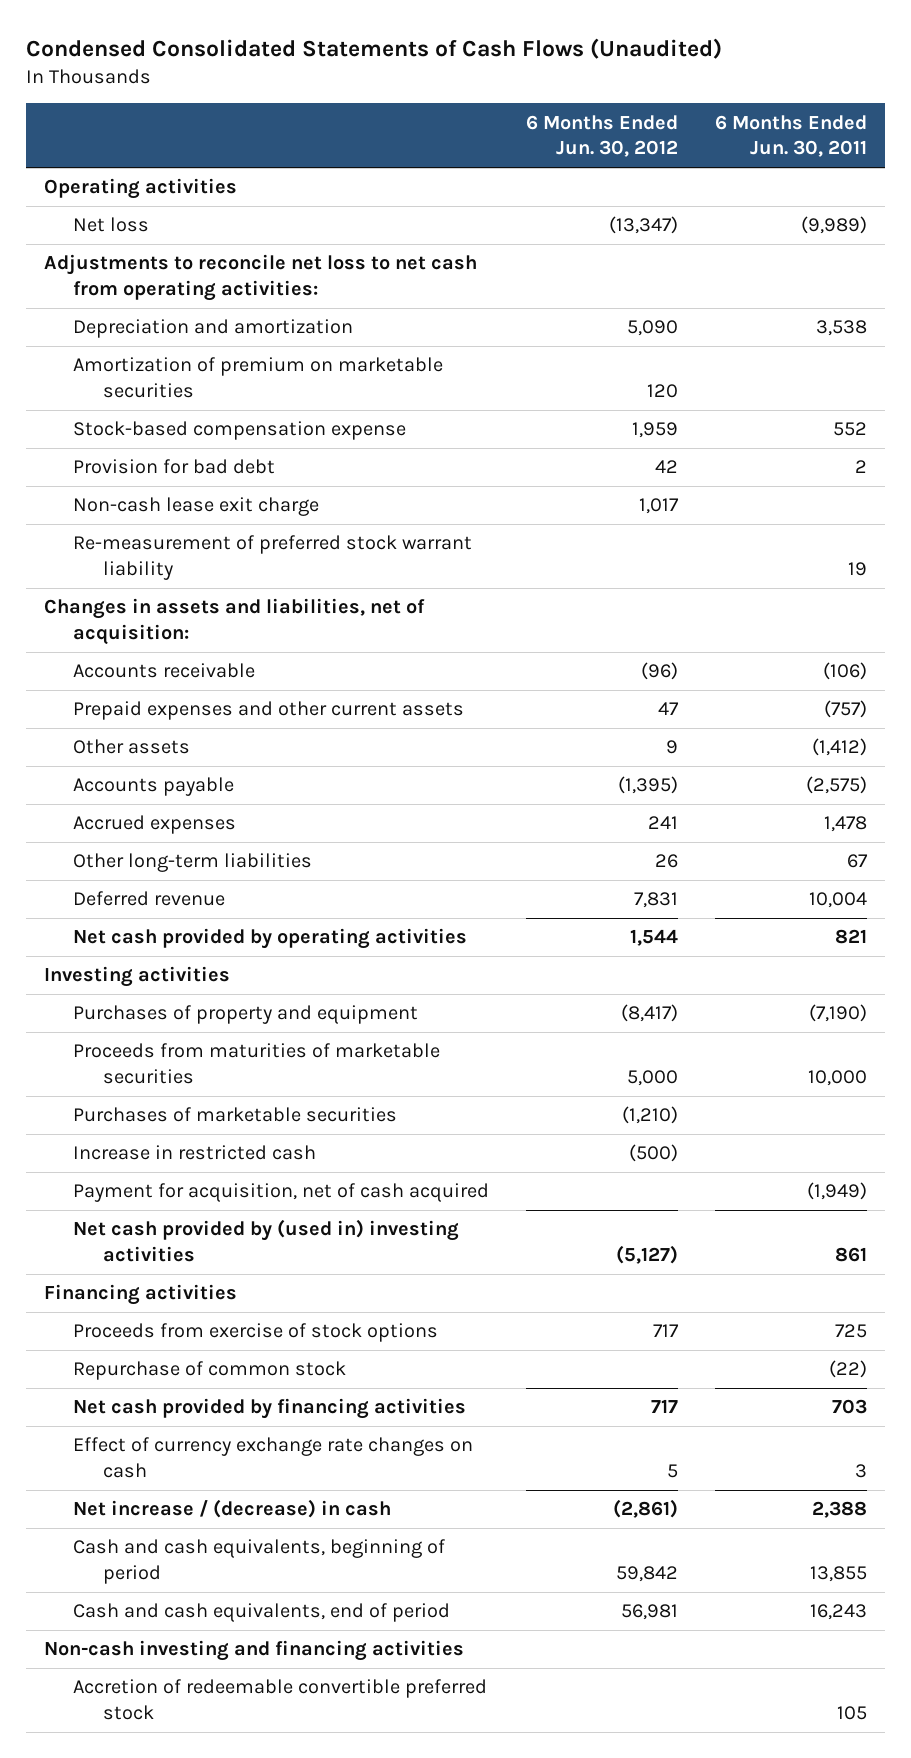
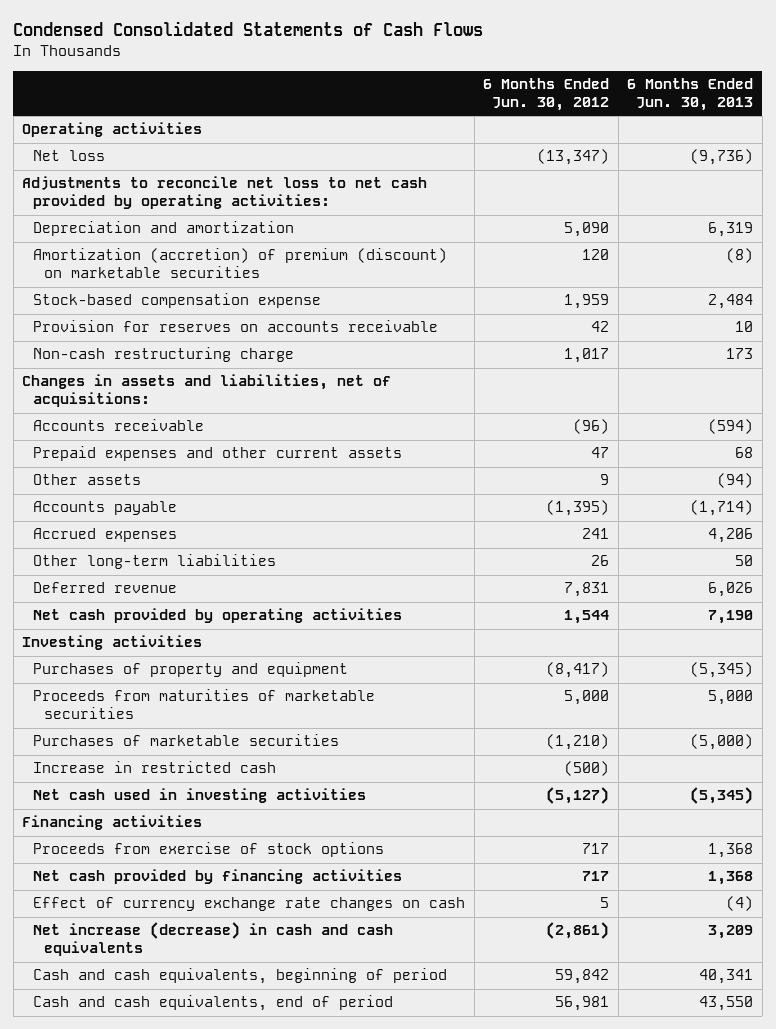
- Condensed Consolidated Statements of Cash Flows (Unaudited)
+ Condensed Consolidated Statements of Cash Flows
- | 6 Months Ended Jun. 30, 2012 | 6 Months Ended Jun. 30, 2011
+ | 6 Months Ended Jun. 30, 2012 | 6 Months Ended Jun. 30, 2013
- Adjustments to reconcile net loss to net cash from operating activities:
+ Adjustments to reconcile net loss to net cash provided by operating activities:
- Amortization of premium on marketable securities | 120 |
+ Amortization (accretion) of premium (discount) on marketable securities | 120 | (8)
- Provision for bad debt | 42 | 2
- Non-cash lease exit charge | 1,017 |
- Re-measurement of preferred stock warrant liability | | 19
- Changes in assets and liabilities, net of acquisition:
+ Provision for reserves on accounts receivable | 42 | 10
+ Non-cash restructuring charge | 1,017 | 173
+ Changes in assets and liabilities, net of acquisitions:
- Payment for acquisition, net of cash acquired | | (1,949)
- Net cash provided by (used in) investing activities | (5,127) | 861
+ Net cash used in investing activities | (5,127) | (5,345)
- Repurchase of common stock | | (22)
- Net increase / (decrease) in cash | (2,861) | 2,388
+ Net increase (decrease) in cash and cash equivalents | (2,861) | 3,209
- Non-cash investing and financing activities
- Accretion of redeemable convertible preferred stock | | 105

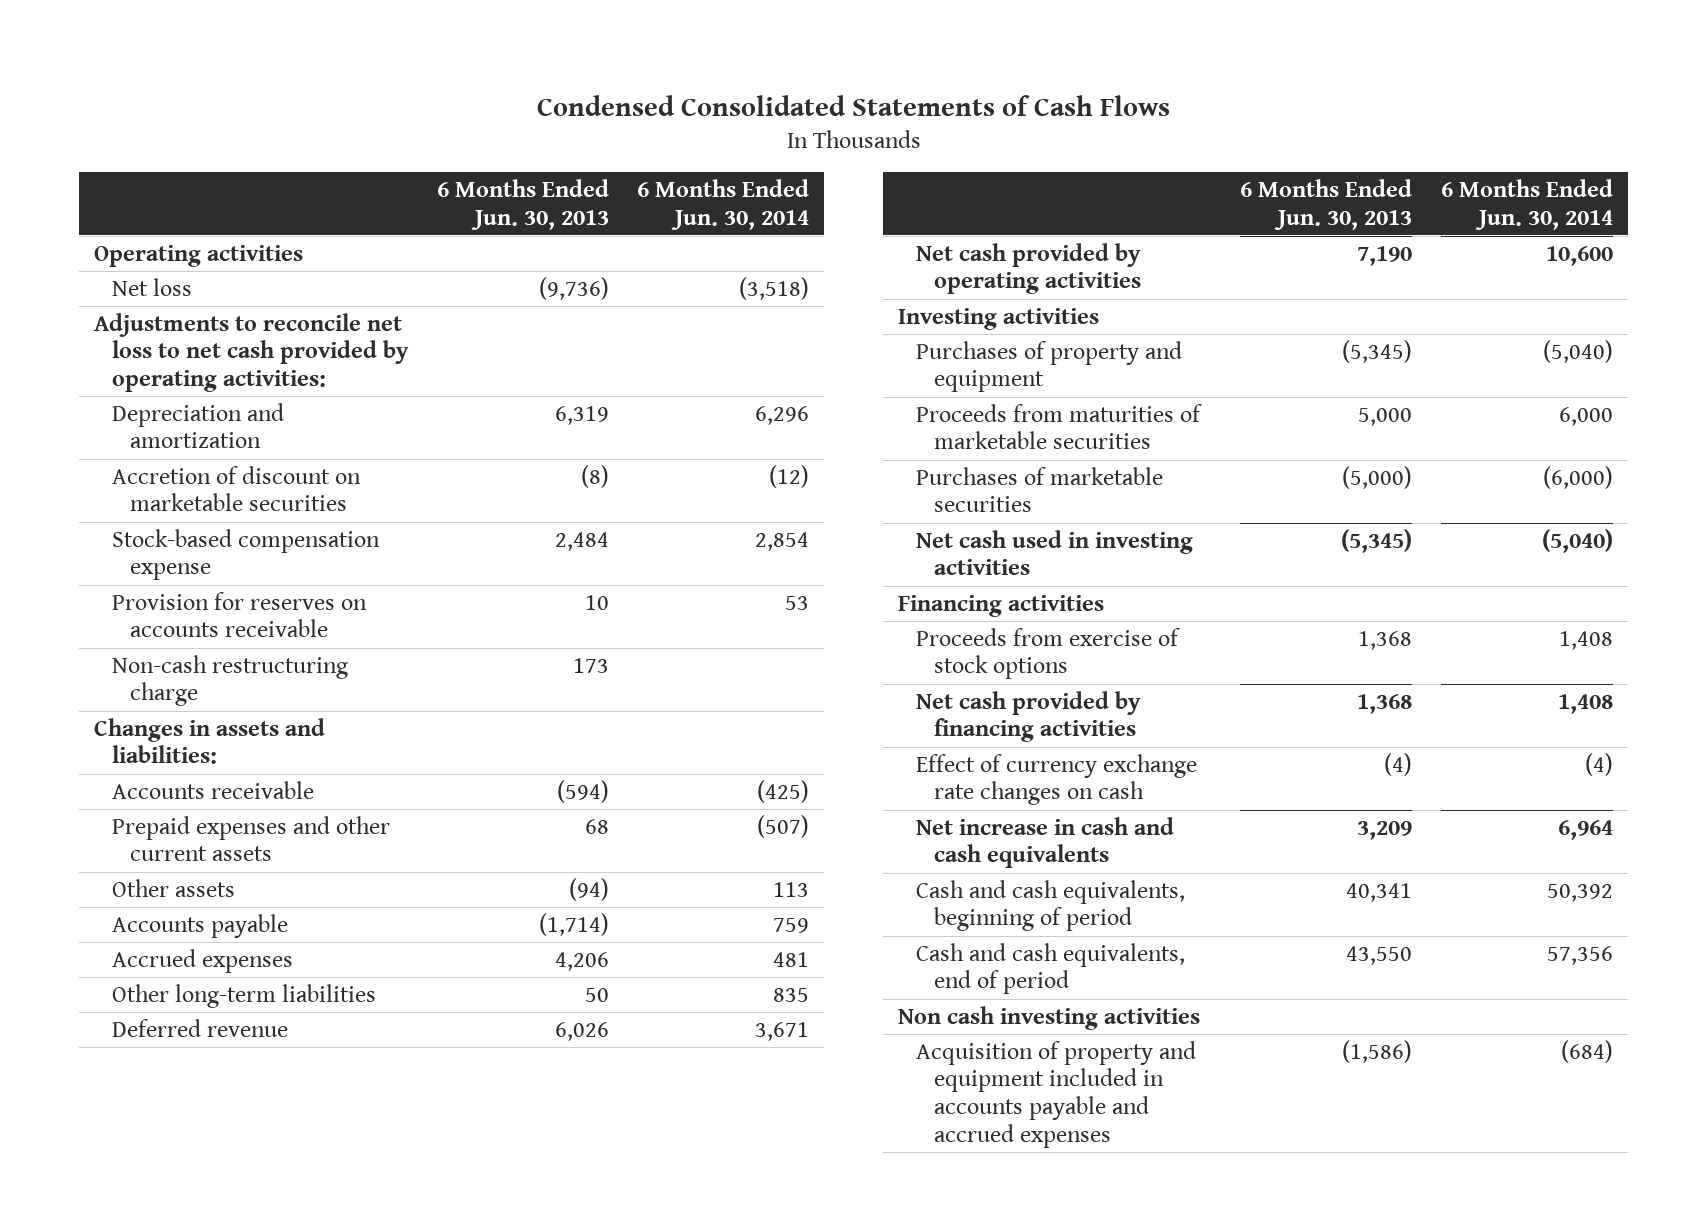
- | 6 Months Ended Jun. 30, 2012 | 6 Months Ended Jun. 30, 2013
+ | 6 Months Ended Jun. 30, 2013 | 6 Months Ended Jun. 30, 2014
- Amortization (accretion) of premium (discount) on marketable securities | 120 | (8)
+ Accretion of discount on marketable securities | (8) | (12)
- Changes in assets and liabilities, net of acquisitions:
+ Changes in assets and liabilities:
- Increase in restricted cash | (500) |
- Net increase (decrease) in cash and cash equivalents | (2,861) | 3,209
+ Net increase in cash and cash equivalents | 3,209 | 6,964
+ Non cash investing activities
+ Acquisition of property and equipment included in accounts payable and accrued expenses | (1,586) | (684)

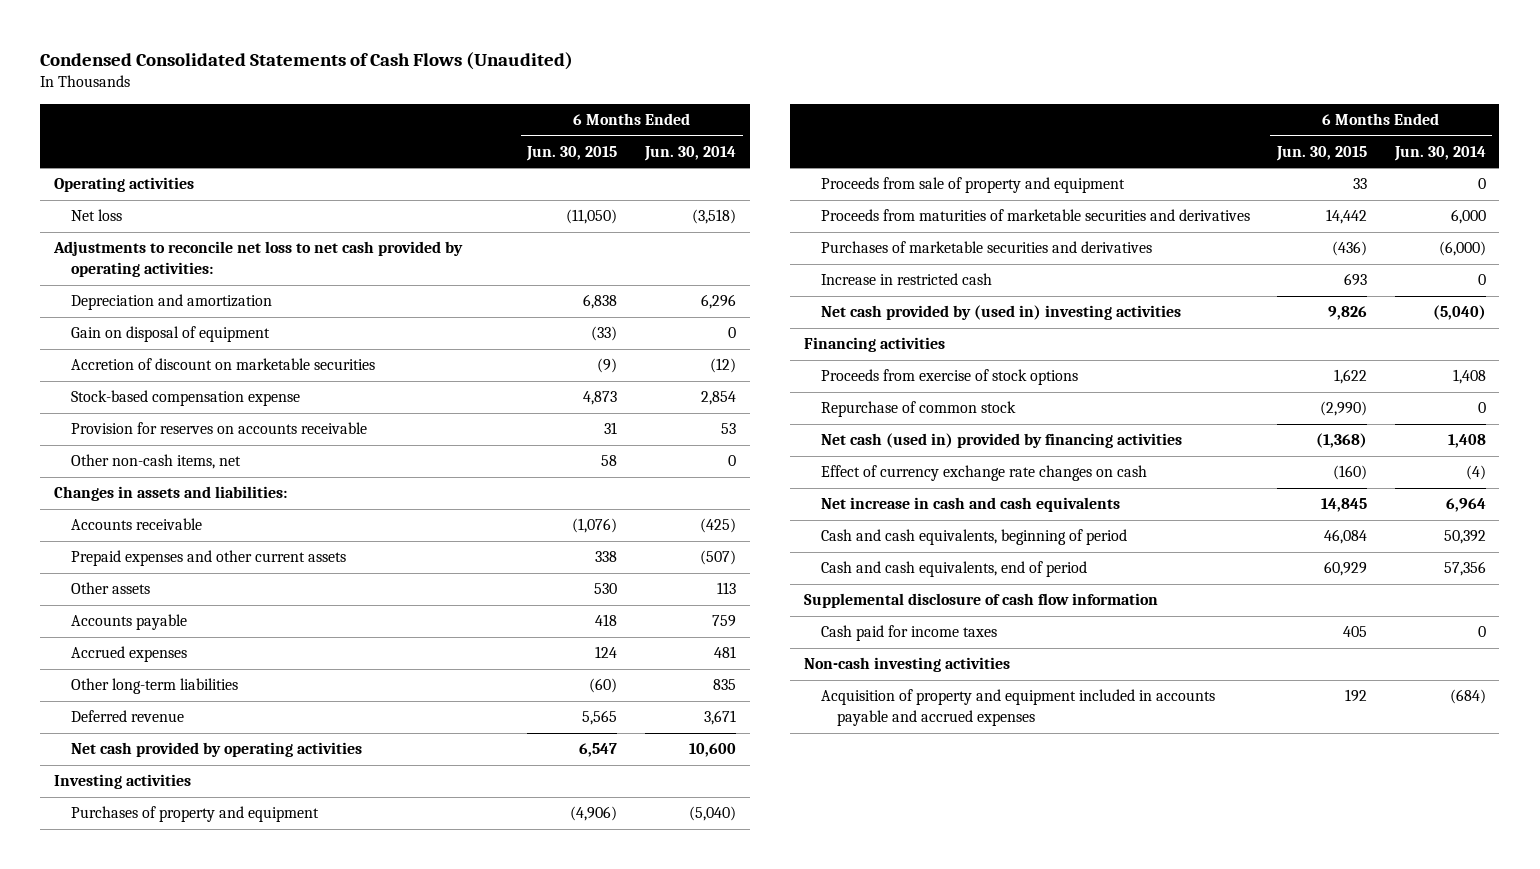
- Condensed Consolidated Statements of Cash Flows
+ Condensed Consolidated Statements of Cash Flows (Unaudited)
- | 6 Months Ended Jun. 30, 2013 | 6 Months Ended Jun. 30, 2014
+ | 6 Months Ended Jun. 30, 2015 | 6 Months Ended Jun. 30, 2014
+ Gain on disposal of equipment | (33) | 0
- Non-cash restructuring charge | 173 |
+ Other non-cash items, net | 58 | 0
- Proceeds from maturities of marketable securities | 5,000 | 6,000
- Purchases of marketable securities | (5,000) | (6,000)
- Net cash used in investing activities | (5,345) | (5,040)
+ Proceeds from sale of property and equipment | 33 | 0
+ Proceeds from maturities of marketable securities and derivatives | 14,442 | 6,000
+ Purchases of marketable securities and derivatives | (436) | (6,000)
+ Increase in restricted cash | 693 | 0
+ Net cash provided by (used in) investing activities | 9,826 | (5,040)
- Net cash provided by financing activities | 1,368 | 1,408
+ Repurchase of common stock | (2,990) | 0
+ Net cash (used in) provided by financing activities | (1,368) | 1,408
- Non cash investing activities
+ Supplemental disclosure of cash flow information
+ Cash paid for income taxes | 405 | 0
+ Non-cash investing activities

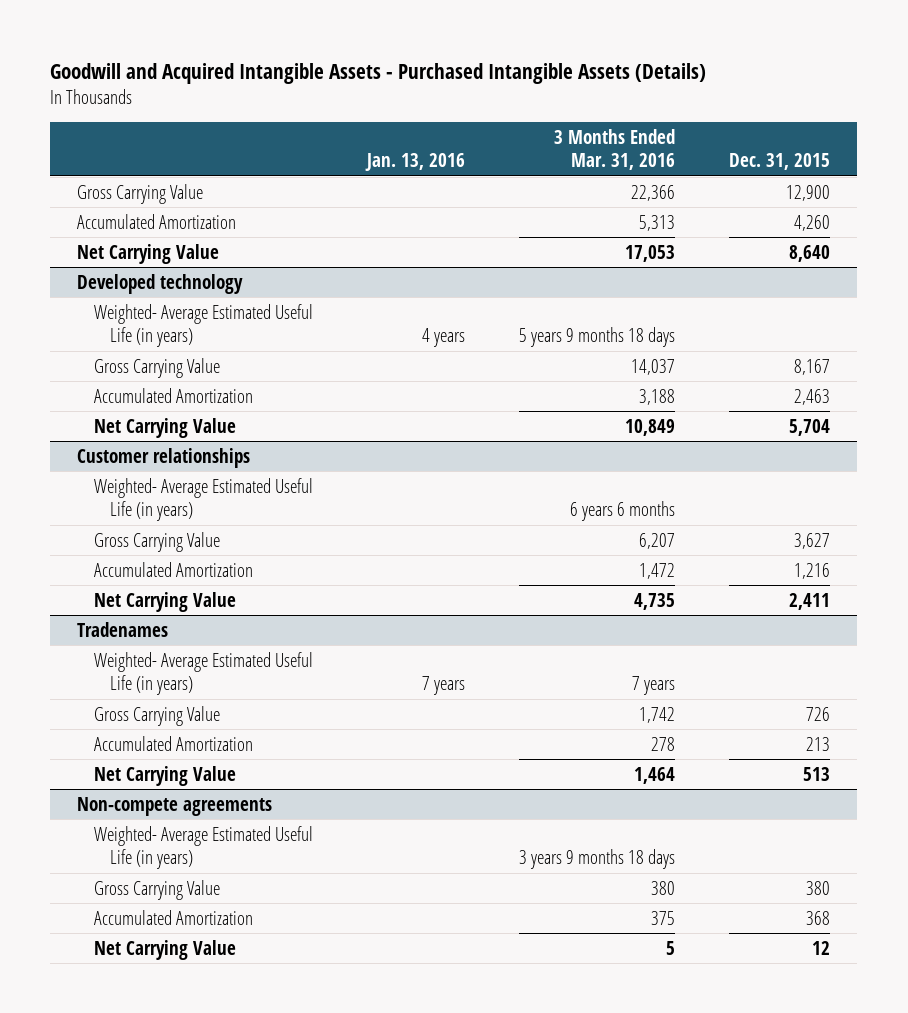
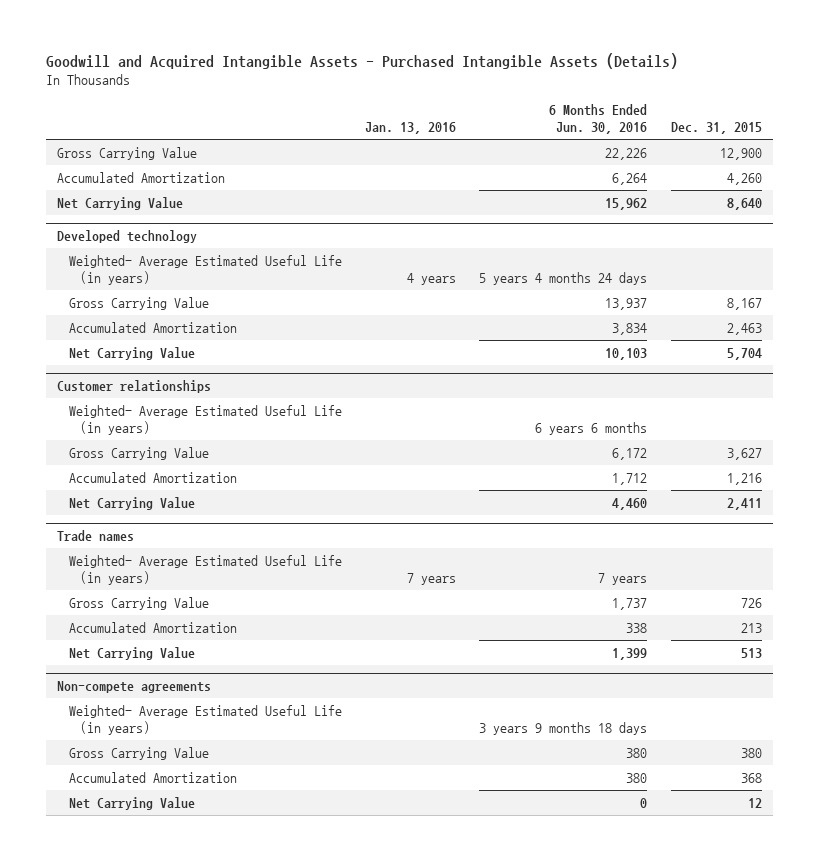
- | Jan. 13, 2016 | 3 Months Ended Mar. 31, 2016 | Dec. 31, 2015
+ | Jan. 13, 2016 | 6 Months Ended Jun. 30, 2016 | Dec. 31, 2015
- Tradenames
+ Trade names

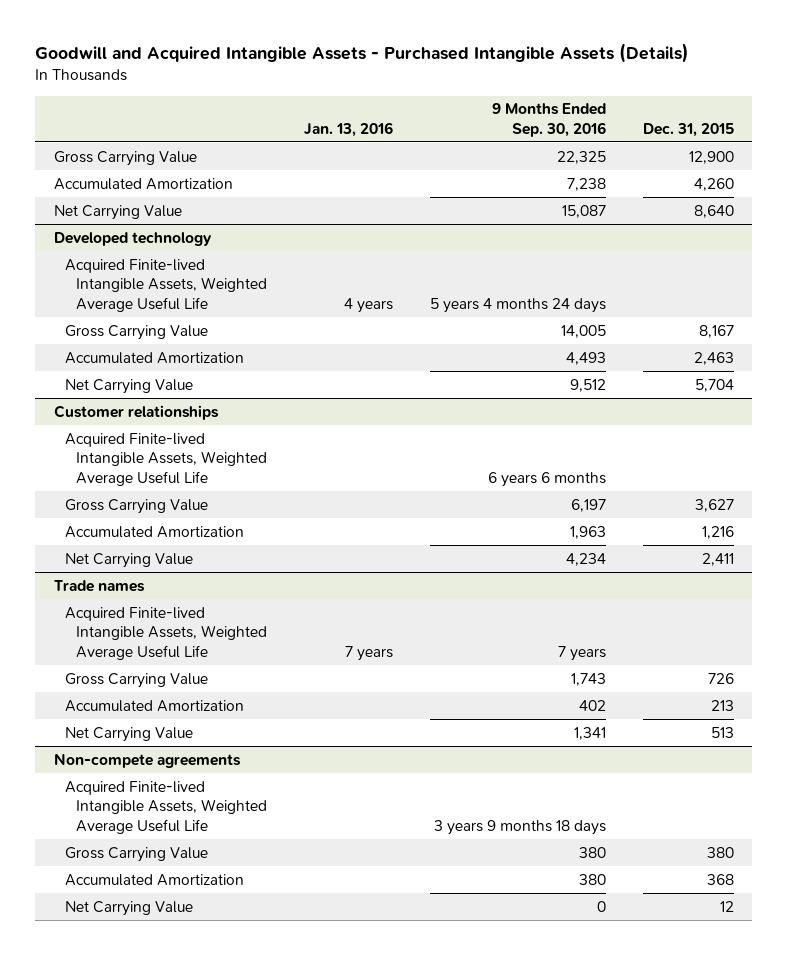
- | Jan. 13, 2016 | 6 Months Ended Jun. 30, 2016 | Dec. 31, 2015
+ | Jan. 13, 2016 | 9 Months Ended Sep. 30, 2016 | Dec. 31, 2015
@ Developed technology
- Weighted- Average Estimated Useful Life (in years) | 4 years | 5 years 4 months 24 days |
+ Acquired Finite-lived Intangible Assets, Weighted Average Useful Life | 4 years | 5 years 4 months 24 days |
@ Customer relationships
- Weighted- Average Estimated Useful Life (in years) | | 6 years 6 months |
+ Acquired Finite-lived Intangible Assets, Weighted Average Useful Life | | 6 years 6 months |
@ Trade names
- Weighted- Average Estimated Useful Life (in years) | 7 years | 7 years |
+ Acquired Finite-lived Intangible Assets, Weighted Average Useful Life | 7 years | 7 years |
@ Non-compete agreements
- Weighted- Average Estimated Useful Life (in years) | | 3 years 9 months 18 days |
+ Acquired Finite-lived Intangible Assets, Weighted Average Useful Life | | 3 years 9 months 18 days |

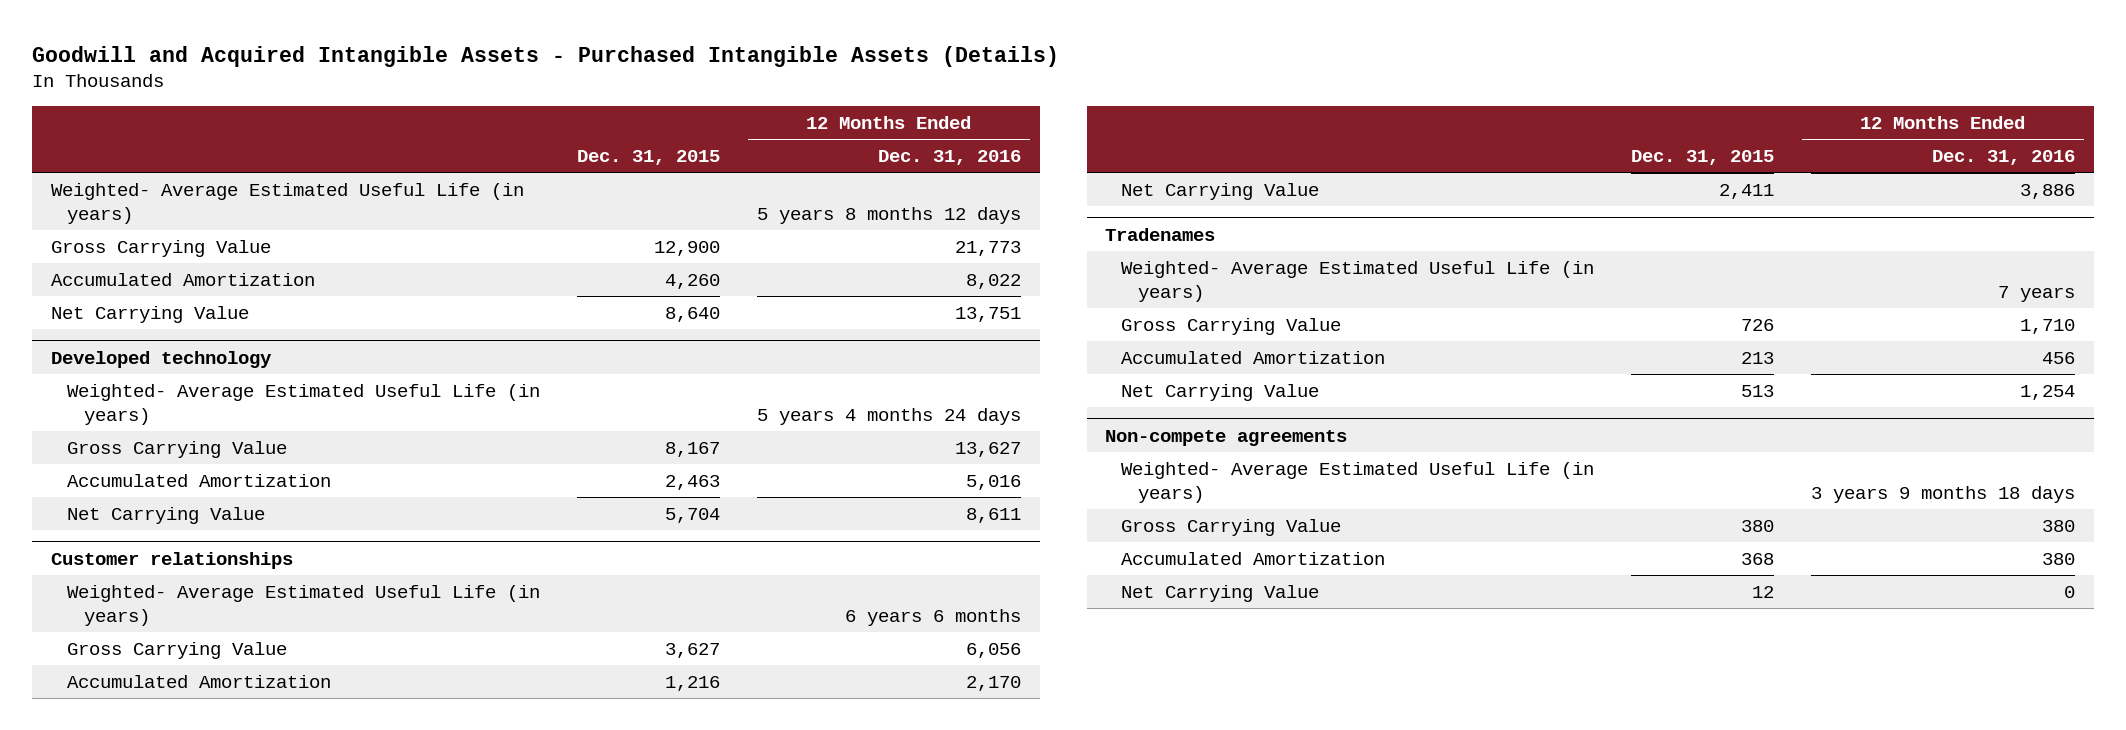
- | Jan. 13, 2016 | 9 Months Ended Sep. 30, 2016 | Dec. 31, 2015
+ | Dec. 31, 2015 | 12 Months Ended Dec. 31, 2016
+ Weighted- Average Estimated Useful Life (in years) | | 5 years 8 months 12 days
@ Developed technology
- Acquired Finite-lived Intangible Assets, Weighted Average Useful Life | 4 years | 5 years 4 months 24 days |
+ Weighted- Average Estimated Useful Life (in years) | | 5 years 4 months 24 days
@ Customer relationships
- Acquired Finite-lived Intangible Assets, Weighted Average Useful Life | | 6 years 6 months |
+ Weighted- Average Estimated Useful Life (in years) | | 6 years 6 months
- Trade names
- Acquired Finite-lived Intangible Assets, Weighted Average Useful Life | 7 years | 7 years |
+ Tradenames
+ Weighted- Average Estimated Useful Life (in years) | | 7 years
@ Non-compete agreements
- Acquired Finite-lived Intangible Assets, Weighted Average Useful Life | | 3 years 9 months 18 days |
+ Weighted- Average Estimated Useful Life (in years) | | 3 years 9 months 18 days

